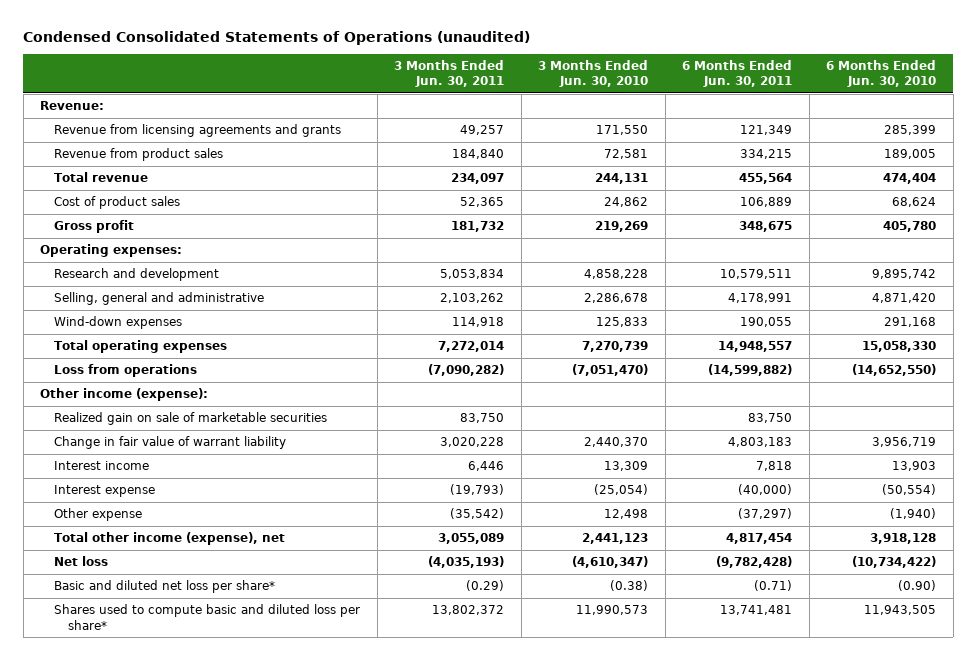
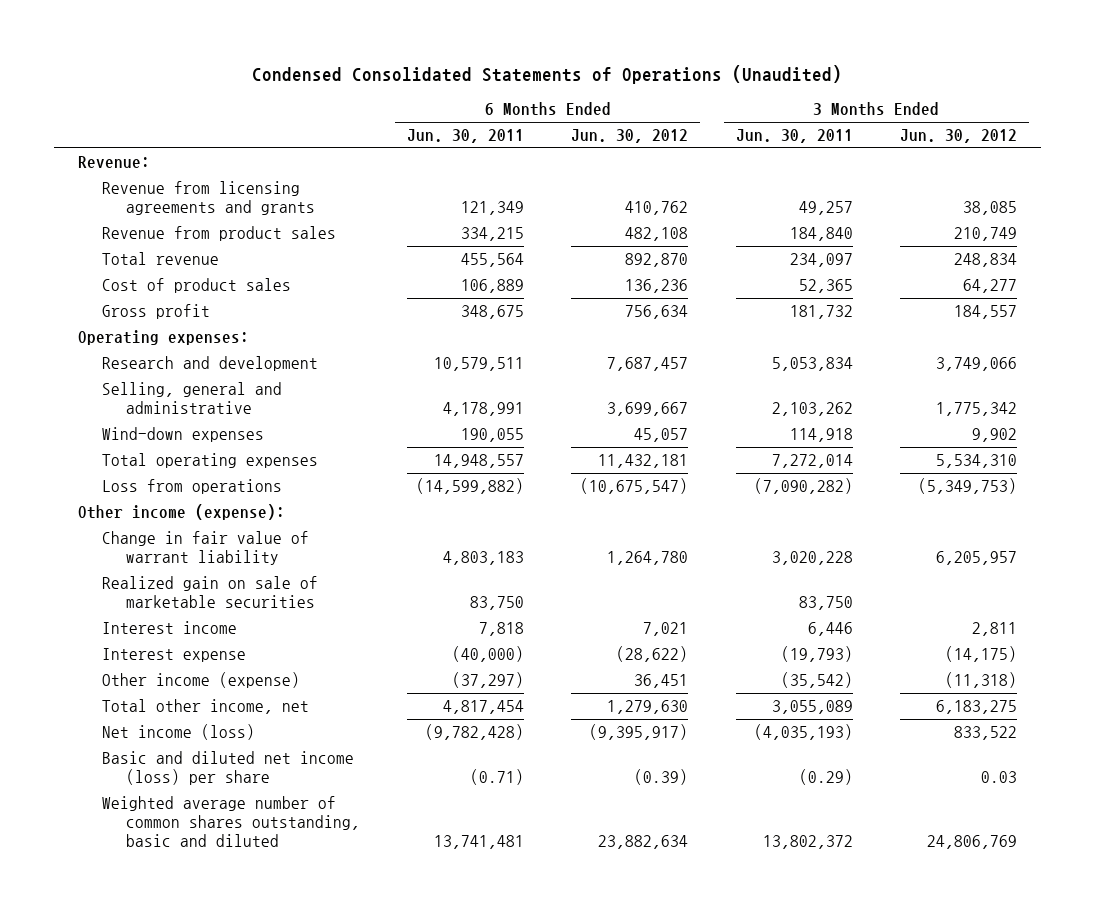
- Condensed Consolidated Statements of Operations (unaudited)
+ Condensed Consolidated Statements of Operations (Unaudited)
- | 3 Months Ended Jun. 30, 2011 | 3 Months Ended Jun. 30, 2010 | 6 Months Ended Jun. 30, 2011 | 6 Months Ended Jun. 30, 2010
+ | 6 Months Ended Jun. 30, 2011 | 6 Months Ended Jun. 30, 2012 | 3 Months Ended Jun. 30, 2011 | 3 Months Ended Jun. 30, 2012
moved down: Realized gain on sale of marketable securities | 83,750 | | 83,750 |
- Other expense | (35,542) | 12,498 | (37,297) | (1,940)
- Total other income (expense), net | 3,055,089 | 2,441,123 | 4,817,454 | 3,918,128
- Net loss | (4,035,193) | (4,610,347) | (9,782,428) | (10,734,422)
- Basic and diluted net loss per share* | (0.29) | (0.38) | (0.71) | (0.90)
- Shares used to compute basic and diluted loss per share* | 13,802,372 | 11,990,573 | 13,741,481 | 11,943,505
+ Other income (expense) | (37,297) | 36,451 | (35,542) | (11,318)
+ Total other income, net | 4,817,454 | 1,279,630 | 3,055,089 | 6,183,275
+ Net income (loss) | (9,782,428) | (9,395,917) | (4,035,193) | 833,522
+ Basic and diluted net income (loss) per share | (0.71) | (0.39) | (0.29) | 0.03
+ Weighted average number of common shares outstanding, basic and diluted | 13,741,481 | 23,882,634 | 13,802,372 | 24,806,769

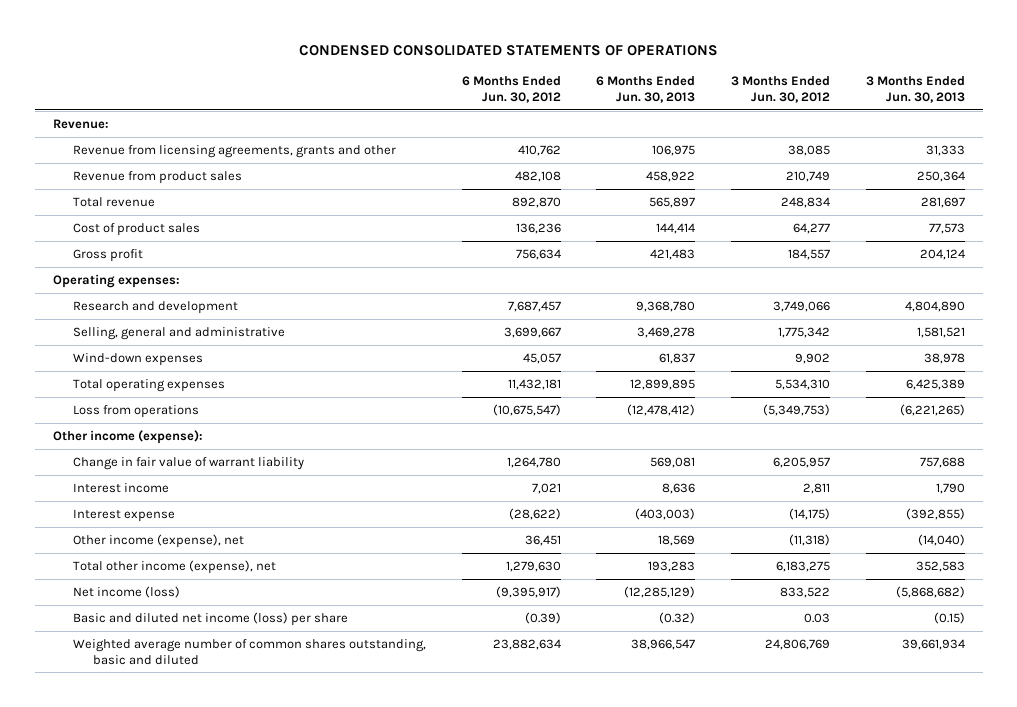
- Condensed Consolidated Statements of Operations (Unaudited)
+ CONDENSED CONSOLIDATED STATEMENTS OF OPERATIONS
- | 6 Months Ended Jun. 30, 2011 | 6 Months Ended Jun. 30, 2012 | 3 Months Ended Jun. 30, 2011 | 3 Months Ended Jun. 30, 2012
+ | 6 Months Ended Jun. 30, 2012 | 6 Months Ended Jun. 30, 2013 | 3 Months Ended Jun. 30, 2012 | 3 Months Ended Jun. 30, 2013
- Revenue from licensing agreements and grants | 121,349 | 410,762 | 49,257 | 38,085
+ Revenue from licensing agreements, grants and other | 410,762 | 106,975 | 38,085 | 31,333
- Realized gain on sale of marketable securities | 83,750 | | 83,750 |
- Other income (expense) | (37,297) | 36,451 | (35,542) | (11,318)
- Total other income, net | 4,817,454 | 1,279,630 | 3,055,089 | 6,183,275
+ Other income (expense), net | 36,451 | 18,569 | (11,318) | (14,040)
+ Total other income (expense), net | 1,279,630 | 193,283 | 6,183,275 | 352,583

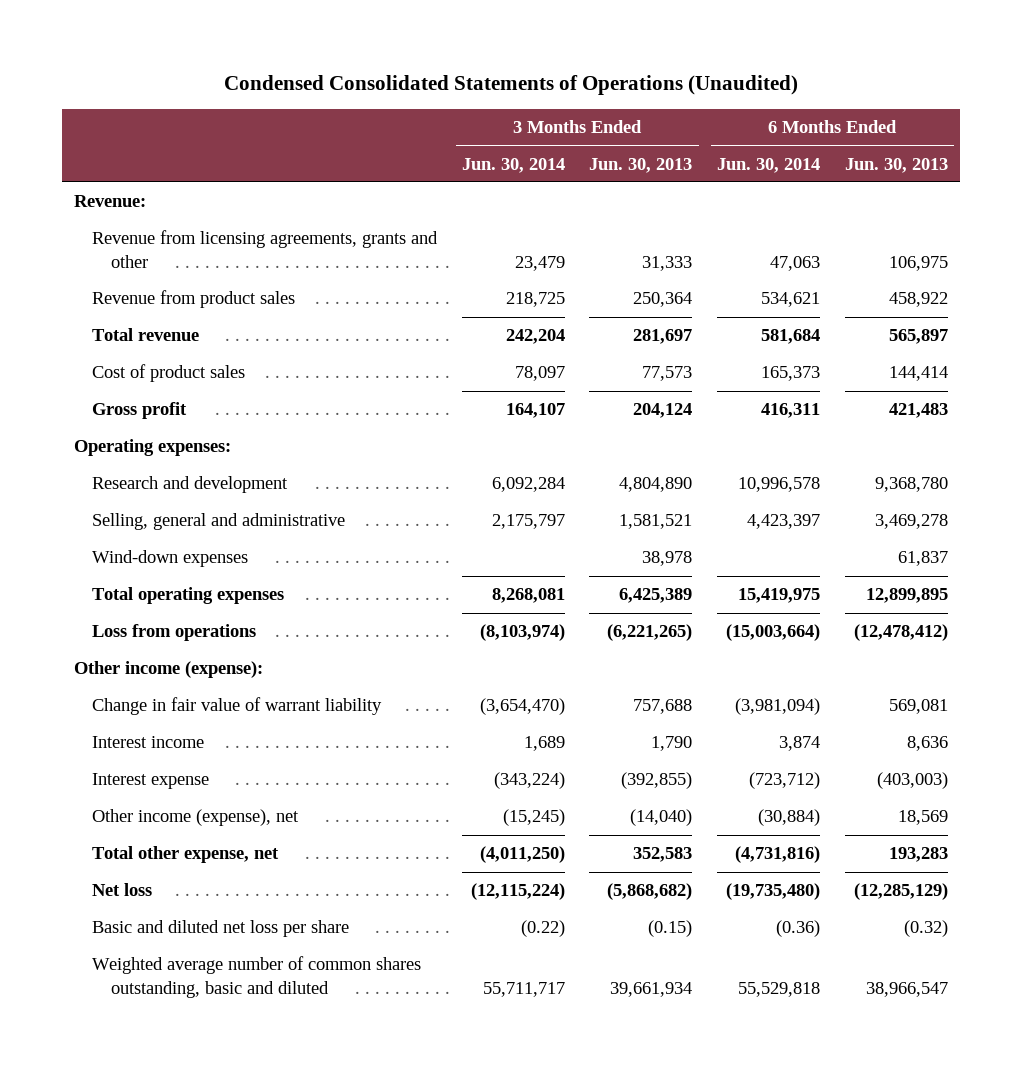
- CONDENSED CONSOLIDATED STATEMENTS OF OPERATIONS
+ Condensed Consolidated Statements of Operations (Unaudited)
- | 6 Months Ended Jun. 30, 2012 | 6 Months Ended Jun. 30, 2013 | 3 Months Ended Jun. 30, 2012 | 3 Months Ended Jun. 30, 2013
+ | 3 Months Ended Jun. 30, 2014 | 3 Months Ended Jun. 30, 2013 | 6 Months Ended Jun. 30, 2014 | 6 Months Ended Jun. 30, 2013
- Total other income (expense), net | 1,279,630 | 193,283 | 6,183,275 | 352,583
- Net income (loss) | (9,395,917) | (12,285,129) | 833,522 | (5,868,682)
- Basic and diluted net income (loss) per share | (0.39) | (0.32) | 0.03 | (0.15)
+ Total other expense, net | (4,011,250) | 352,583 | (4,731,816) | 193,283
+ Net loss | (12,115,224) | (5,868,682) | (19,735,480) | (12,285,129)
+ Basic and diluted net loss per share | (0.22) | (0.15) | (0.36) | (0.32)

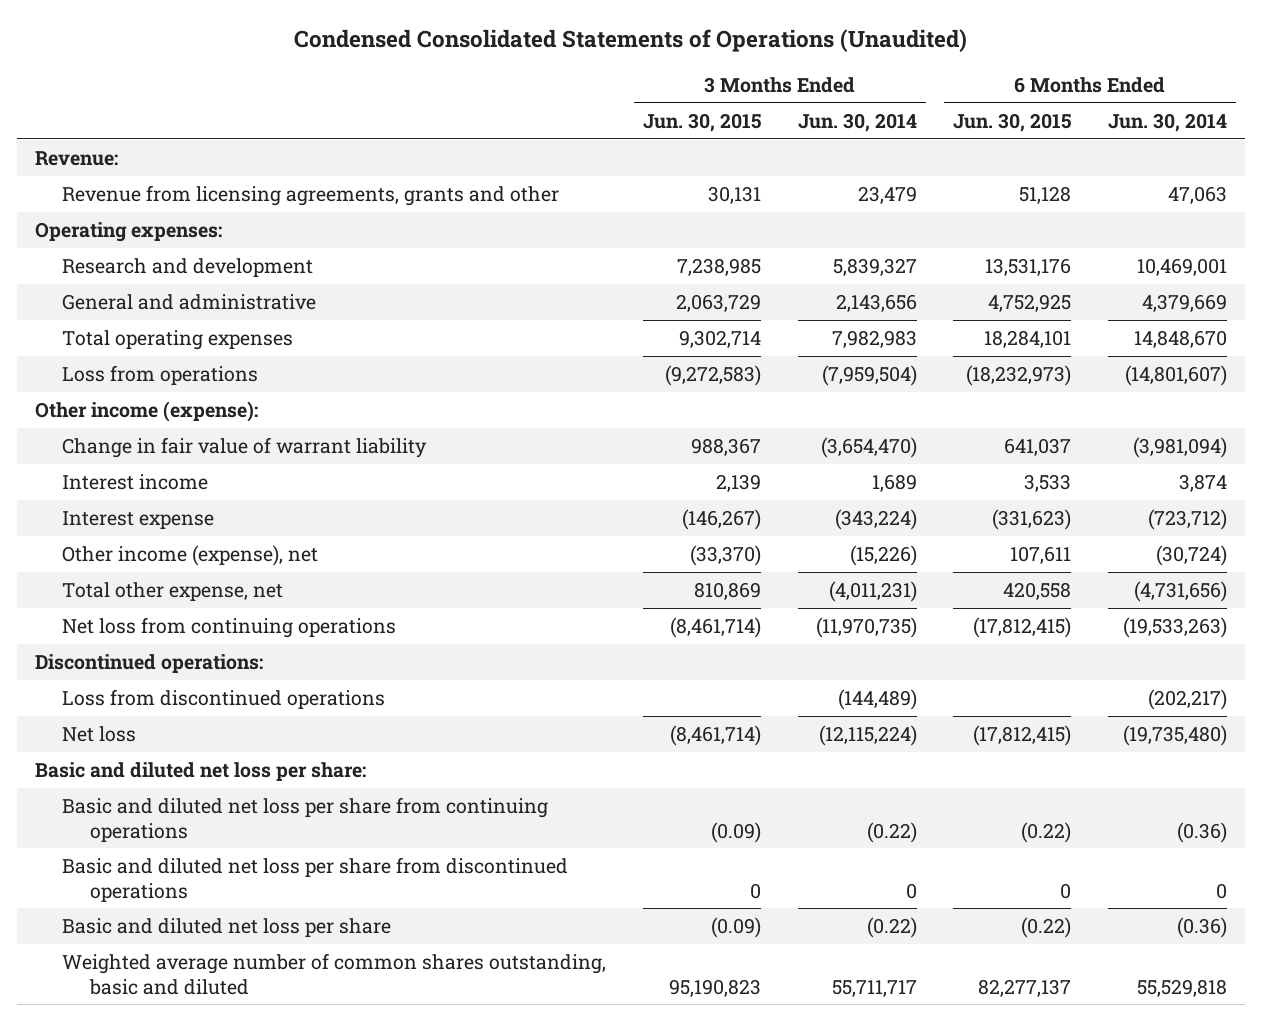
- | 3 Months Ended Jun. 30, 2014 | 3 Months Ended Jun. 30, 2013 | 6 Months Ended Jun. 30, 2014 | 6 Months Ended Jun. 30, 2013
+ | 3 Months Ended Jun. 30, 2015 | 3 Months Ended Jun. 30, 2014 | 6 Months Ended Jun. 30, 2015 | 6 Months Ended Jun. 30, 2014
- Revenue from product sales | 218,725 | 250,364 | 534,621 | 458,922
- Total revenue | 242,204 | 281,697 | 581,684 | 565,897
- Cost of product sales | 78,097 | 77,573 | 165,373 | 144,414
- Gross profit | 164,107 | 204,124 | 416,311 | 421,483
- Research and development | 6,092,284 | 4,804,890 | 10,996,578 | 9,368,780
- Selling, general and administrative | 2,175,797 | 1,581,521 | 4,423,397 | 3,469,278
- Wind-down expenses | | 38,978 | | 61,837
- Total operating expenses | 8,268,081 | 6,425,389 | 15,419,975 | 12,899,895
- Loss from operations | (8,103,974) | (6,221,265) | (15,003,664) | (12,478,412)
+ Research and development | 7,238,985 | 5,839,327 | 13,531,176 | 10,469,001
+ General and administrative | 2,063,729 | 2,143,656 | 4,752,925 | 4,379,669
+ Total operating expenses | 9,302,714 | 7,982,983 | 18,284,101 | 14,848,670
+ Loss from operations | (9,272,583) | (7,959,504) | (18,232,973) | (14,801,607)
- Other income (expense), net | (15,245) | (14,040) | (30,884) | 18,569
- Total other expense, net | (4,011,250) | 352,583 | (4,731,816) | 193,283
+ Other income (expense), net | (33,370) | (15,226) | 107,611 | (30,724)
+ Total other expense, net | 810,869 | (4,011,231) | 420,558 | (4,731,656)
+ Net loss from continuing operations | (8,461,714) | (11,970,735) | (17,812,415) | (19,533,263)
+ Discontinued operations:
+ Loss from discontinued operations | | (144,489) | | (202,217)
+ Basic and diluted net loss per share:
+ Basic and diluted net loss per share from continuing operations | (0.09) | (0.22) | (0.22) | (0.36)
+ Basic and diluted net loss per share from discontinued operations | 0 | 0 | 0 | 0

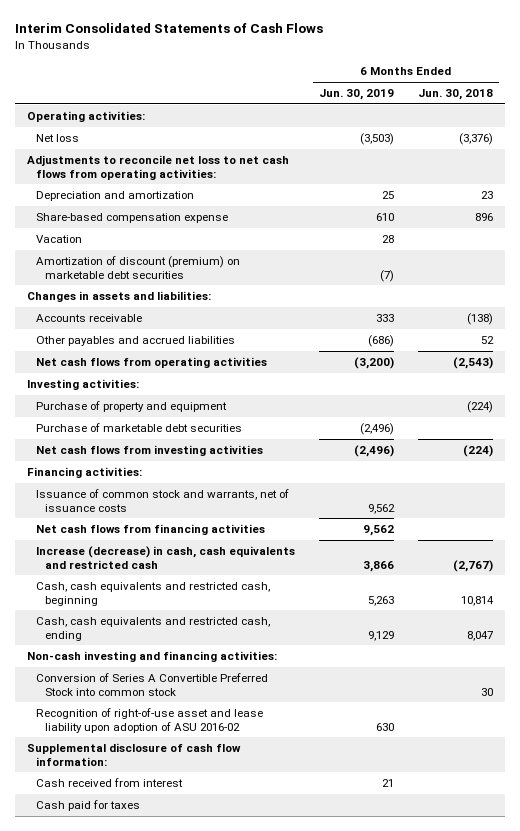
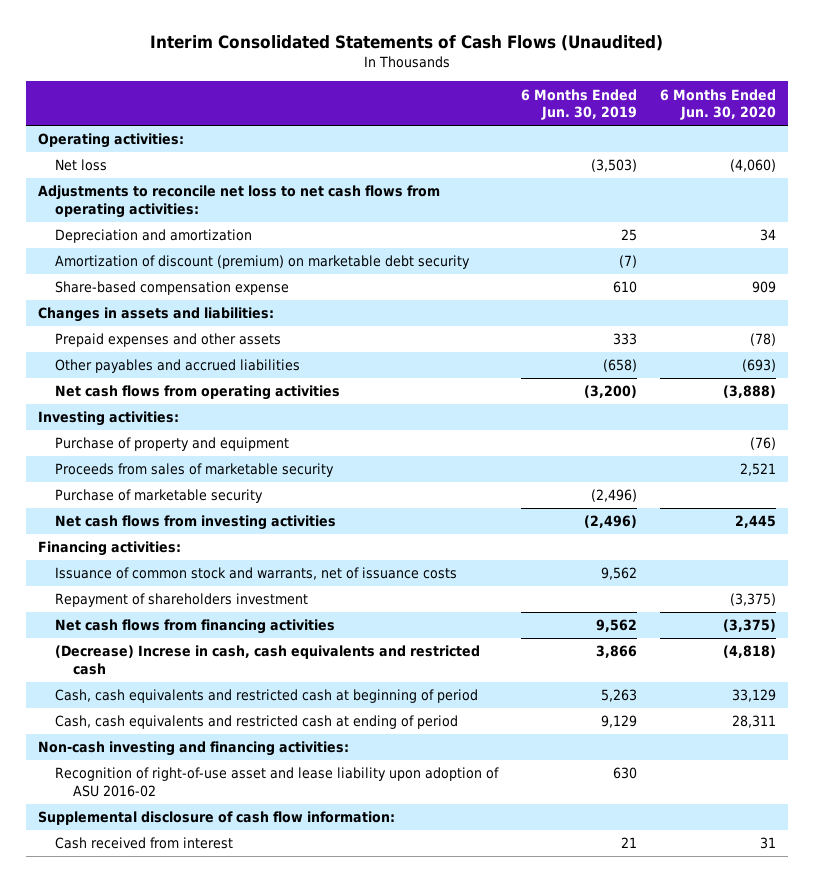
- Interim Consolidated Statements of Cash Flows
+ Interim Consolidated Statements of Cash Flows (Unaudited)
- | 6 Months Ended Jun. 30, 2019 | 6 Months Ended Jun. 30, 2018
+ | 6 Months Ended Jun. 30, 2019 | 6 Months Ended Jun. 30, 2020
+ Amortization of discount (premium) on marketable debt security | (7) |
- Vacation | 28 |
- Amortization of discount (premium) on marketable debt securities | (7) |
- Accounts receivable | 333 | (138)
- Other payables and accrued liabilities | (686) | 52
+ Prepaid expenses and other assets | 333 | (78)
+ Other payables and accrued liabilities | (658) | (693)
- Purchase of marketable debt securities | (2,496) |
+ Proceeds from sales of marketable security | | 2,521
+ Purchase of marketable security | (2,496) |
+ Repayment of shareholders investment | | (3,375)
- Increase (decrease) in cash, cash equivalents and restricted cash | 3,866 | (2,767)
- Cash, cash equivalents and restricted cash, beginning | 5,263 | 10,814
- Cash, cash equivalents and restricted cash, ending | 9,129 | 8,047
+ (Decrease) Increse in cash, cash equivalents and restricted cash | 3,866 | (4,818)
+ Cash, cash equivalents and restricted cash at beginning of period | 5,263 | 33,129
+ Cash, cash equivalents and restricted cash at ending of period | 9,129 | 28,311
- Conversion of Series A Convertible Preferred Stock into common stock | | 30
- Cash paid for taxes

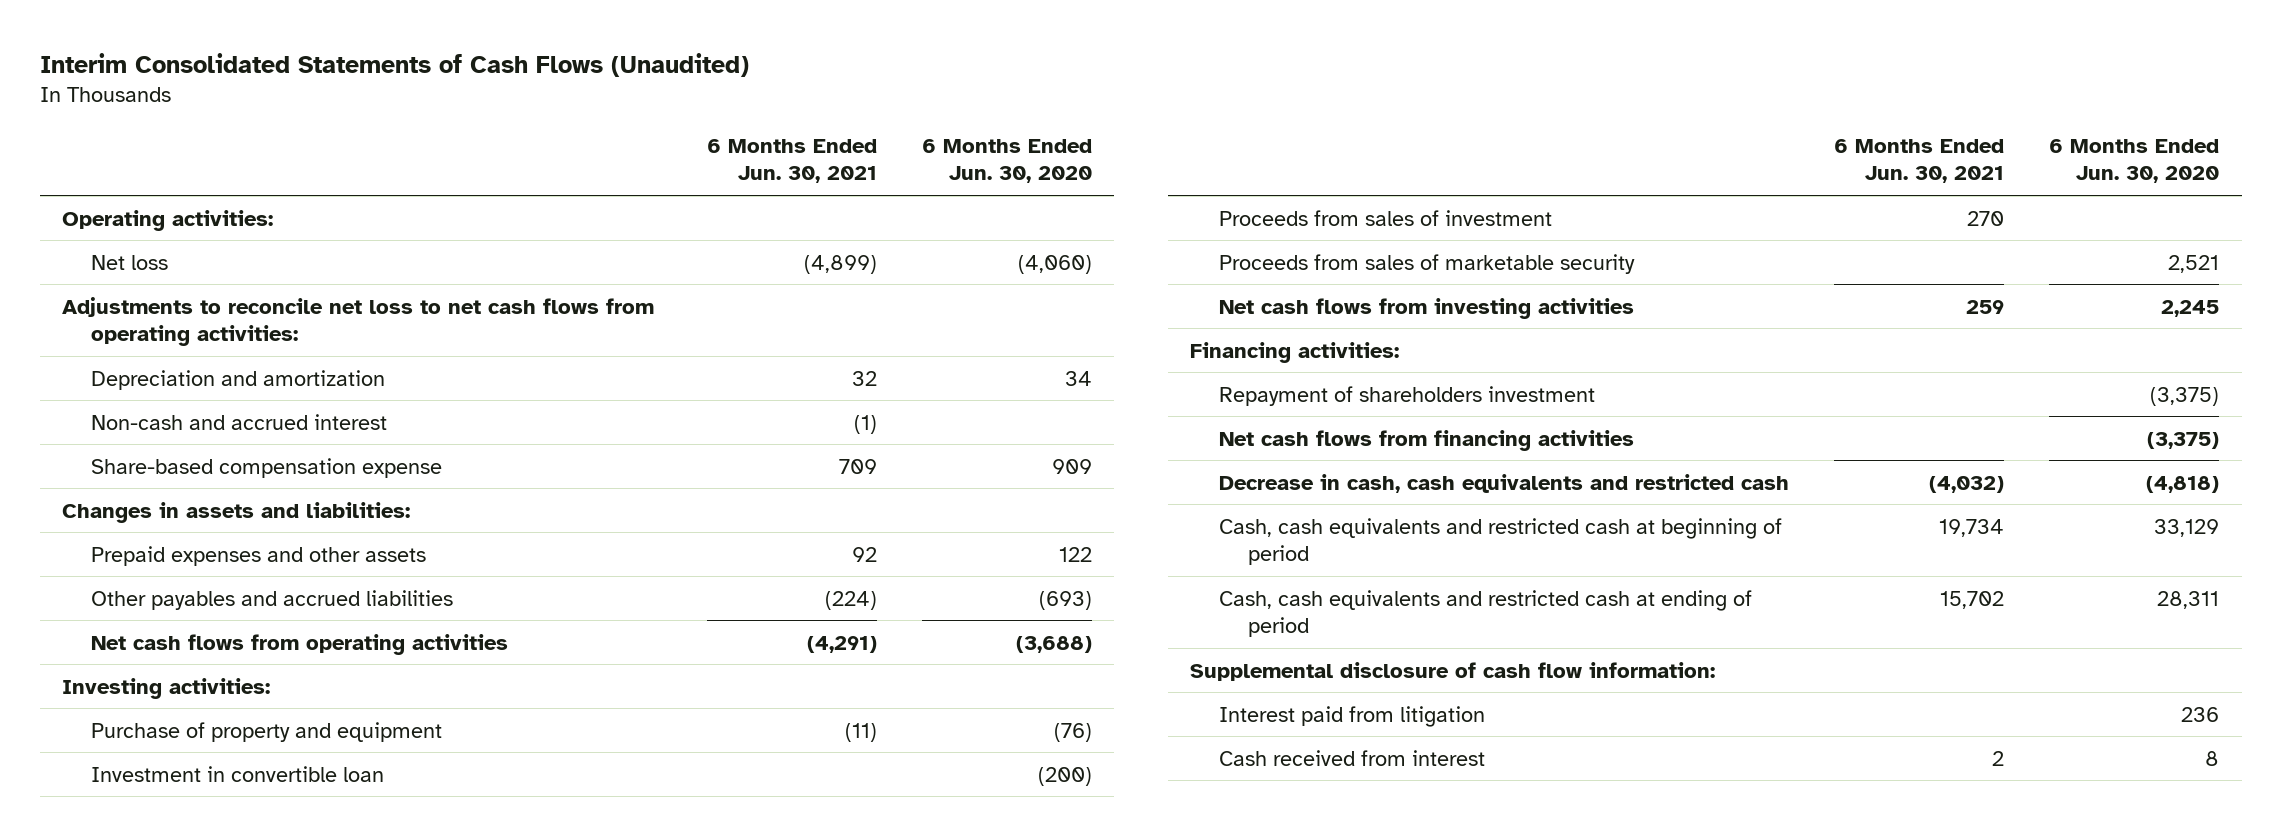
- | 6 Months Ended Jun. 30, 2019 | 6 Months Ended Jun. 30, 2020
+ | 6 Months Ended Jun. 30, 2021 | 6 Months Ended Jun. 30, 2020
- Amortization of discount (premium) on marketable debt security | (7) |
+ Non-cash and accrued interest | (1) |
- Prepaid expenses and other assets | 333 | (78)
+ Prepaid expenses and other assets | 92 | 122
- Net cash flows from operating activities | (3,200) | (3,888)
+ Net cash flows from operating activities | (4,291) | (3,688)
+ Investment in convertible loan | | (200)
+ Proceeds from sales of investment | 270 |
- Purchase of marketable security | (2,496) |
- Net cash flows from investing activities | (2,496) | 2,445
+ Net cash flows from investing activities | 259 | 2,245
- Issuance of common stock and warrants, net of issuance costs | 9,562 |
- (Decrease) Increse in cash, cash equivalents and restricted cash | 3,866 | (4,818)
+ Decrease in cash, cash equivalents and restricted cash | (4,032) | (4,818)
- Non-cash investing and financing activities:
- Recognition of right-of-use asset and lease liability upon adoption of ASU 2016-02 | 630 |
- Cash received from interest | 21 | 31
+ Interest paid from litigation | | 236
+ Cash received from interest | 2 | 8

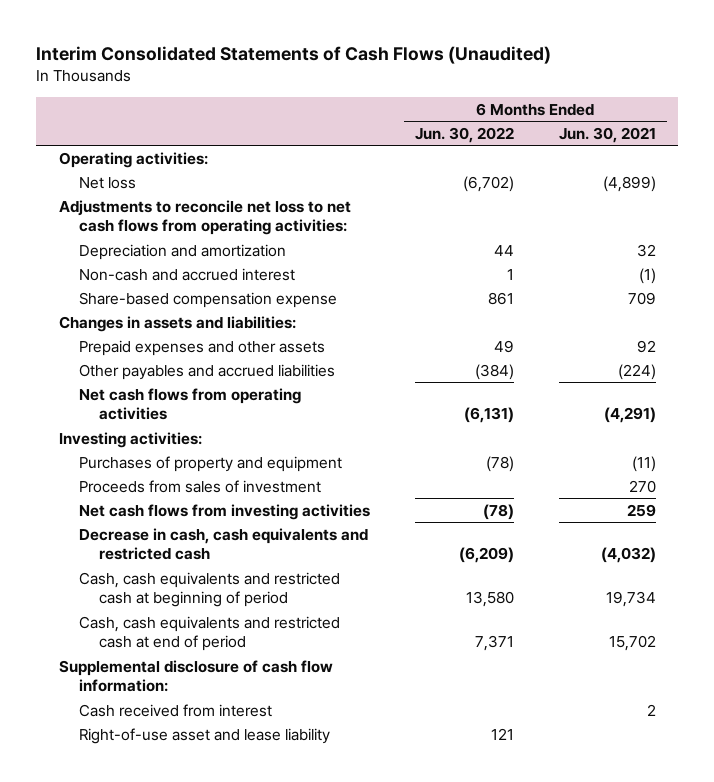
- | 6 Months Ended Jun. 30, 2021 | 6 Months Ended Jun. 30, 2020
+ | 6 Months Ended Jun. 30, 2022 | 6 Months Ended Jun. 30, 2021
- Purchase of property and equipment | (11) | (76)
- Investment in convertible loan | | (200)
+ Purchases of property and equipment | (78) | (11)
- Proceeds from sales of marketable security | | 2,521
- Financing activities:
- Repayment of shareholders investment | | (3,375)
- Net cash flows from financing activities | | (3,375)
- Cash, cash equivalents and restricted cash at ending of period | 15,702 | 28,311
+ Cash, cash equivalents and restricted cash at end of period | 7,371 | 15,702
- Interest paid from litigation | | 236
+ Right-of-use asset and lease liability | 121 |

